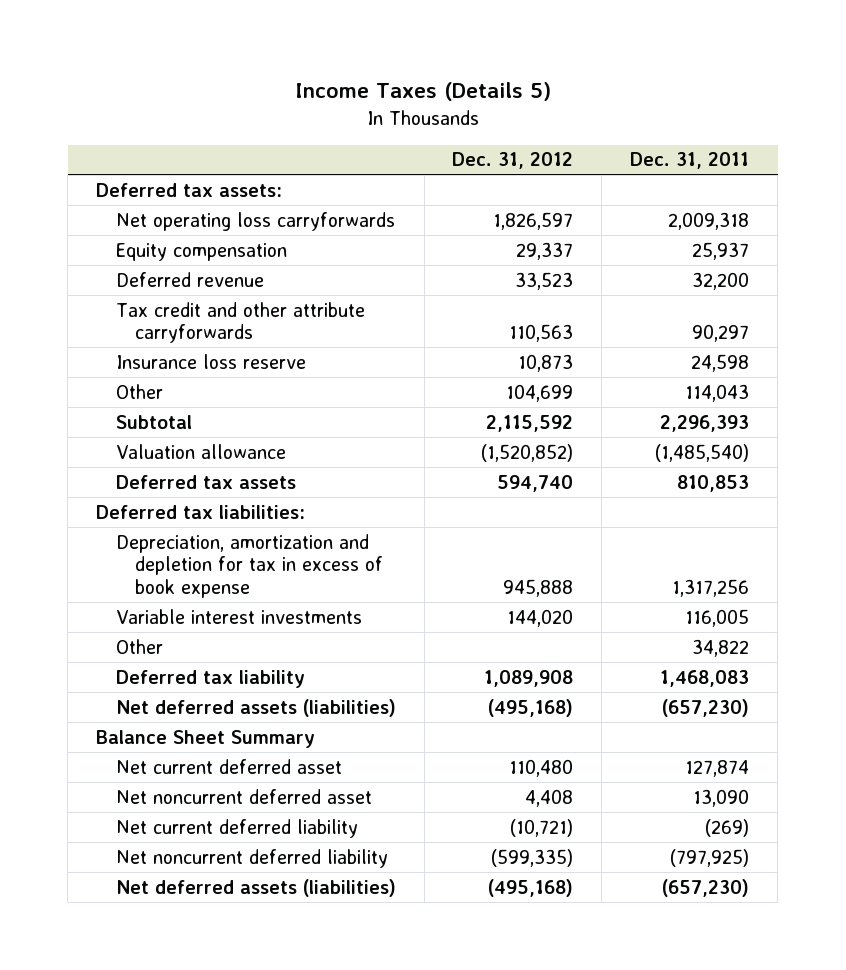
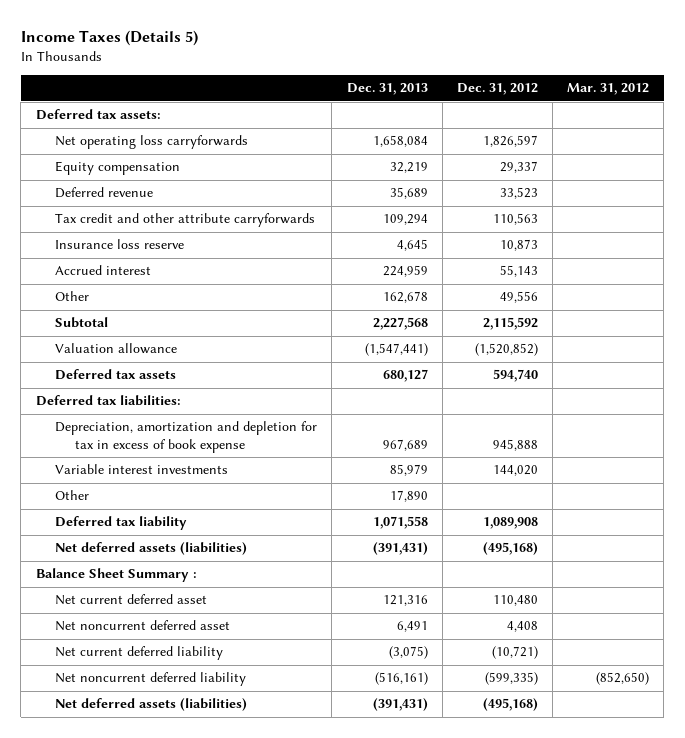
- | Dec. 31, 2012 | Dec. 31, 2011
+ | Dec. 31, 2013 | Dec. 31, 2012 | Mar. 31, 2012
- Other | 104,699 | 114,043
+ Accrued interest | 224,959 | 55,143 |
+ Other | 162,678 | 49,556 |
- Balance Sheet Summary
+ Balance Sheet Summary :

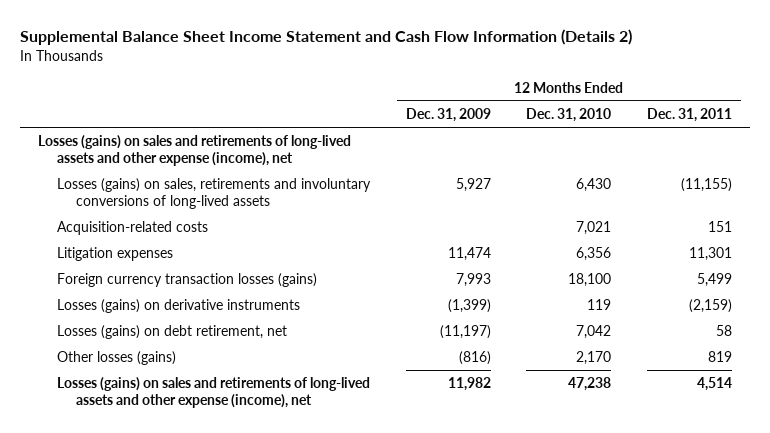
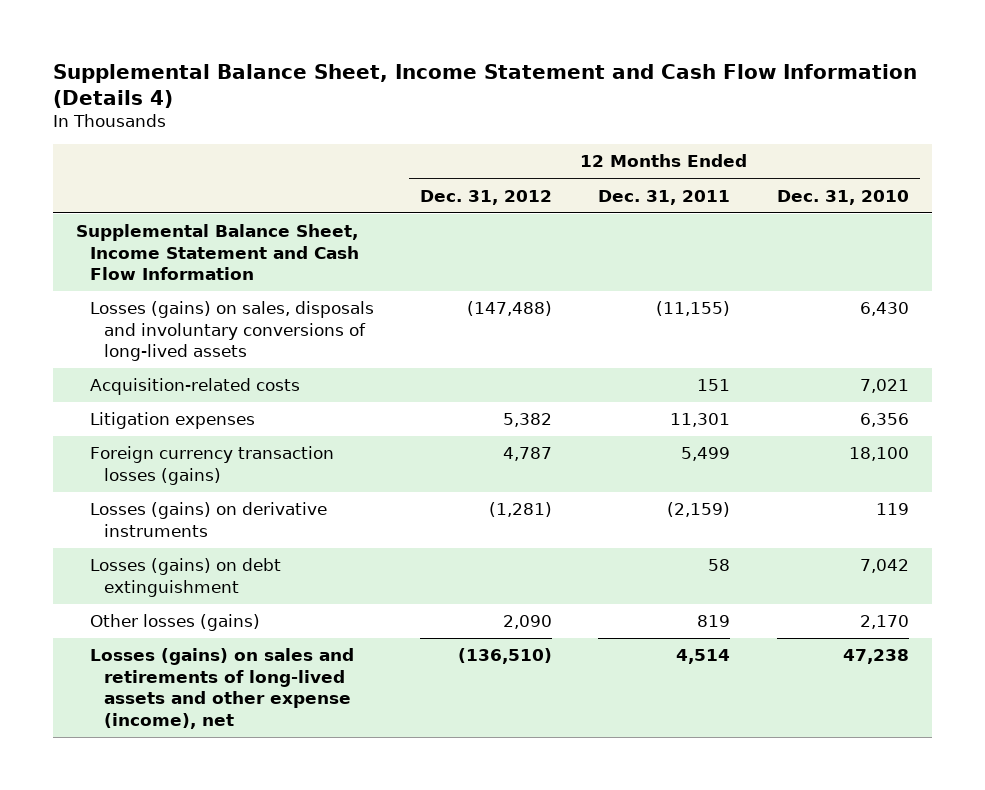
- Supplemental Balance Sheet Income Statement and Cash Flow Information (Details 2)
+ Supplemental Balance Sheet, Income Statement and Cash Flow Information (Details 4)
- | 12 Months Ended Dec. 31, 2009 | 12 Months Ended Dec. 31, 2010 | 12 Months Ended Dec. 31, 2011
+ | 12 Months Ended Dec. 31, 2012 | 12 Months Ended Dec. 31, 2011 | 12 Months Ended Dec. 31, 2010
- Losses (gains) on sales and retirements of long-lived assets and other expense (income), net
- Losses (gains) on sales, retirements and involuntary conversions of long-lived assets | 5,927 | 6,430 | (11,155)
+ Supplemental Balance Sheet, Income Statement and Cash Flow Information
+ Losses (gains) on sales, disposals and involuntary conversions of long-lived assets | (147,488) | (11,155) | 6,430
- Losses (gains) on debt retirement, net | (11,197) | 7,042 | 58
+ Losses (gains) on debt extinguishment | | 58 | 7,042

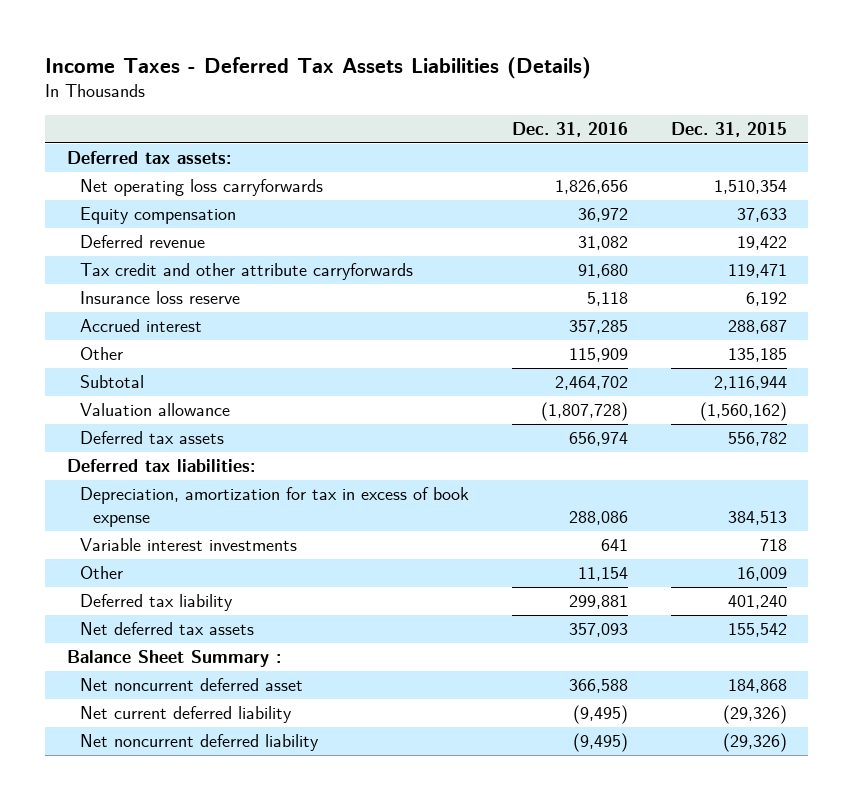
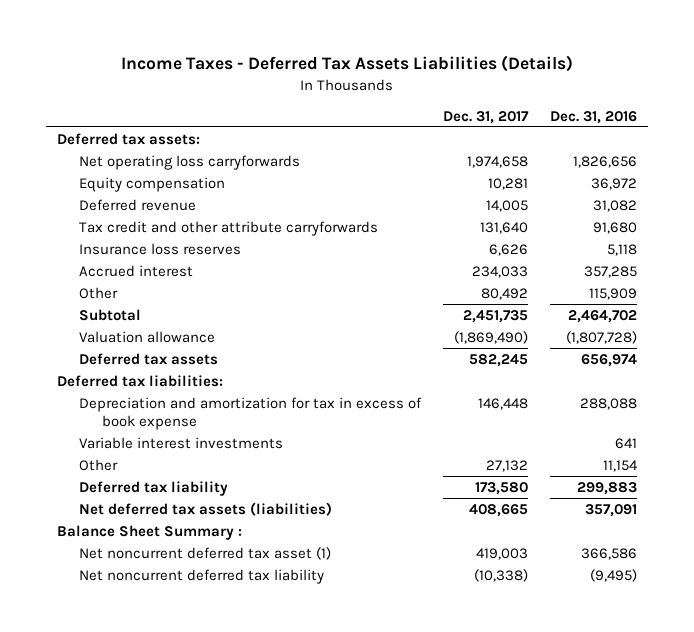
- | Dec. 31, 2016 | Dec. 31, 2015
+ | Dec. 31, 2017 | Dec. 31, 2016
- Insurance loss reserve | 5,118 | 6,192
+ Insurance loss reserves | 6,626 | 5,118
- Depreciation, amortization for tax in excess of book expense | 288,086 | 384,513
+ Depreciation and amortization for tax in excess of book expense | 146,448 | 288,088
- Deferred tax liability | 299,881 | 401,240
- Net deferred tax assets | 357,093 | 155,542
+ Deferred tax liability | 173,580 | 299,883
+ Net deferred tax assets (liabilities) | 408,665 | 357,091
- Net noncurrent deferred asset | 366,588 | 184,868
- Net current deferred liability | (9,495) | (29,326)
- Net noncurrent deferred liability | (9,495) | (29,326)
+ Net noncurrent deferred tax asset (1) | 419,003 | 366,586
+ Net noncurrent deferred tax liability | (10,338) | (9,495)

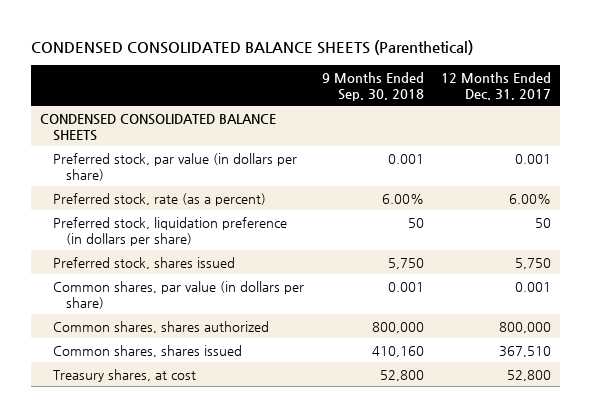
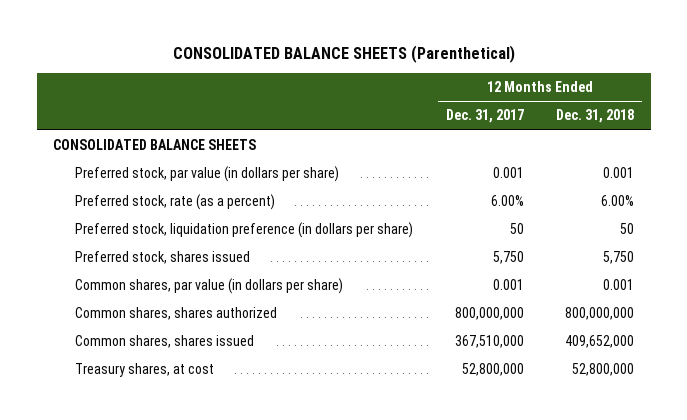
- CONDENSED CONSOLIDATED BALANCE SHEETS (Parenthetical)
+ CONSOLIDATED BALANCE SHEETS (Parenthetical)
- | 9 Months Ended Sep. 30, 2018 | 12 Months Ended Dec. 31, 2017
+ | 12 Months Ended Dec. 31, 2017 | 12 Months Ended Dec. 31, 2018
- CONDENSED CONSOLIDATED BALANCE SHEETS
+ CONSOLIDATED BALANCE SHEETS
- Common shares, shares authorized | 800,000 | 800,000
- Common shares, shares issued | 410,160 | 367,510
- Treasury shares, at cost | 52,800 | 52,800
+ Common shares, shares authorized | 800,000,000 | 800,000,000
+ Common shares, shares issued | 367,510,000 | 409,652,000
+ Treasury shares, at cost | 52,800,000 | 52,800,000

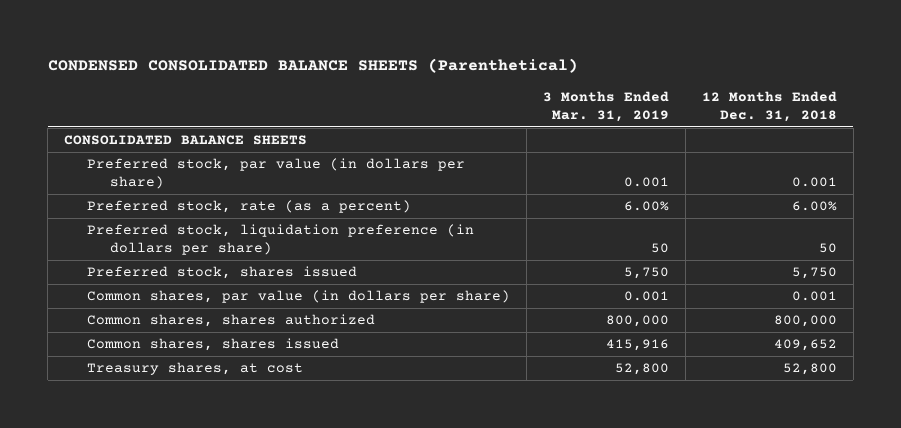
- CONSOLIDATED BALANCE SHEETS (Parenthetical)
+ CONDENSED CONSOLIDATED BALANCE SHEETS (Parenthetical)
- | 12 Months Ended Dec. 31, 2017 | 12 Months Ended Dec. 31, 2018
+ | 3 Months Ended Mar. 31, 2019 | 12 Months Ended Dec. 31, 2018
- Common shares, shares authorized | 800,000,000 | 800,000,000
- Common shares, shares issued | 367,510,000 | 409,652,000
- Treasury shares, at cost | 52,800,000 | 52,800,000
+ Common shares, shares authorized | 800,000 | 800,000
+ Common shares, shares issued | 415,916 | 409,652
+ Treasury shares, at cost | 52,800 | 52,800

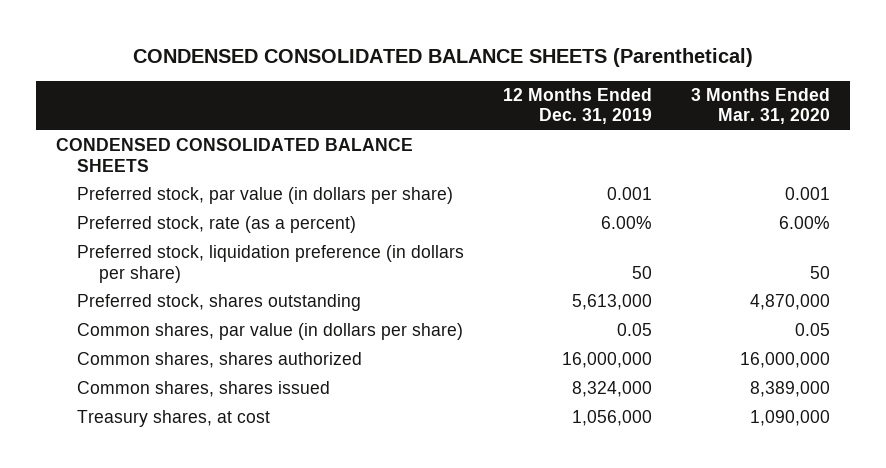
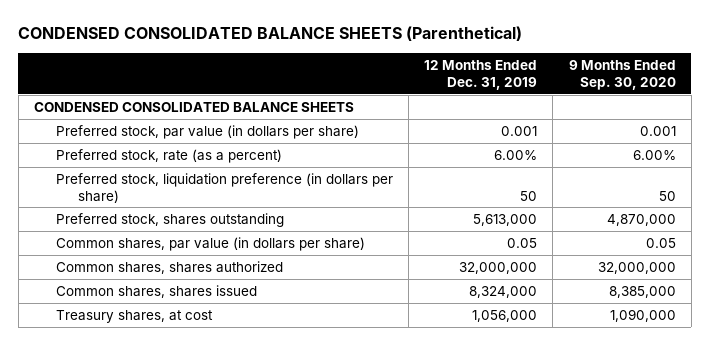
- | 12 Months Ended Dec. 31, 2019 | 3 Months Ended Mar. 31, 2020
+ | 12 Months Ended Dec. 31, 2019 | 9 Months Ended Sep. 30, 2020
- Common shares, shares authorized | 16,000,000 | 16,000,000
+ Common shares, shares authorized | 32,000,000 | 32,000,000

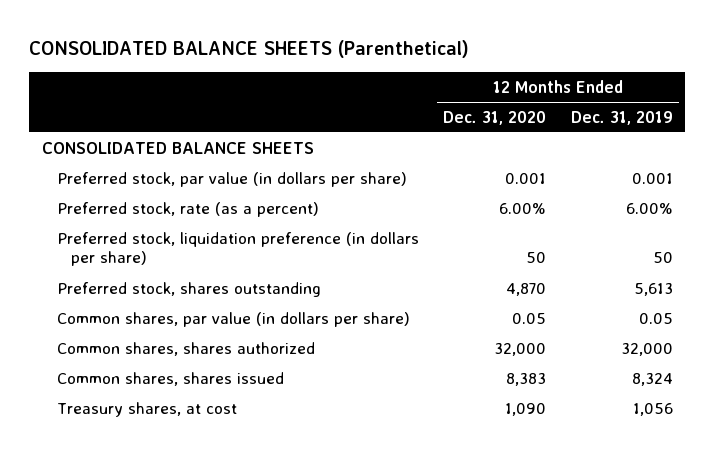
- CONDENSED CONSOLIDATED BALANCE SHEETS (Parenthetical)
+ CONSOLIDATED BALANCE SHEETS (Parenthetical)
- | 12 Months Ended Dec. 31, 2019 | 9 Months Ended Sep. 30, 2020
+ | 12 Months Ended Dec. 31, 2020 | 12 Months Ended Dec. 31, 2019
- CONDENSED CONSOLIDATED BALANCE SHEETS
+ CONSOLIDATED BALANCE SHEETS
- Preferred stock, shares outstanding | 5,613,000 | 4,870,000
+ Preferred stock, shares outstanding | 4,870 | 5,613
- Common shares, shares authorized | 32,000,000 | 32,000,000
- Common shares, shares issued | 8,324,000 | 8,385,000
- Treasury shares, at cost | 1,056,000 | 1,090,000
+ Common shares, shares authorized | 32,000 | 32,000
+ Common shares, shares issued | 8,383 | 8,324
+ Treasury shares, at cost | 1,090 | 1,056

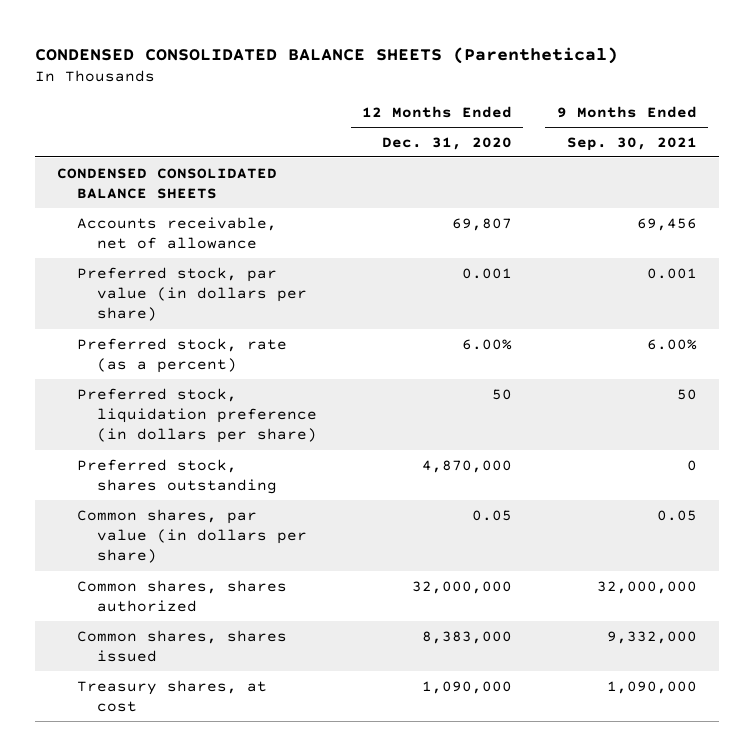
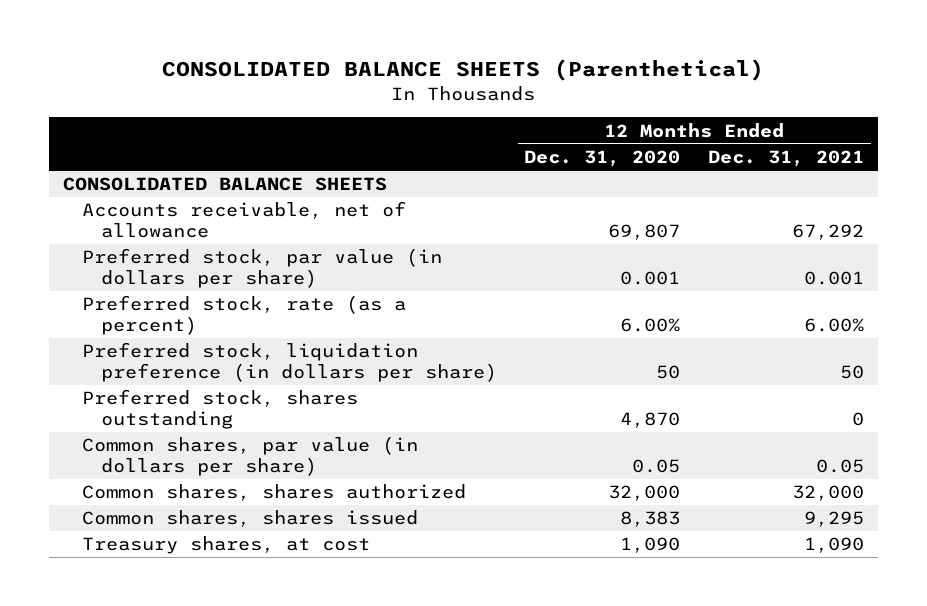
- CONDENSED CONSOLIDATED BALANCE SHEETS (Parenthetical)
+ CONSOLIDATED BALANCE SHEETS (Parenthetical)
- | 12 Months Ended Dec. 31, 2020 | 9 Months Ended Sep. 30, 2021
+ | 12 Months Ended Dec. 31, 2020 | 12 Months Ended Dec. 31, 2021
- CONDENSED CONSOLIDATED BALANCE SHEETS
+ CONSOLIDATED BALANCE SHEETS
- Preferred stock, shares outstanding | 4,870,000 | 0
+ Preferred stock, shares outstanding | 4,870 | 0
- Common shares, shares authorized | 32,000,000 | 32,000,000
- Common shares, shares issued | 8,383,000 | 9,332,000
- Treasury shares, at cost | 1,090,000 | 1,090,000
+ Common shares, shares authorized | 32,000 | 32,000
+ Common shares, shares issued | 8,383 | 9,295
+ Treasury shares, at cost | 1,090 | 1,090

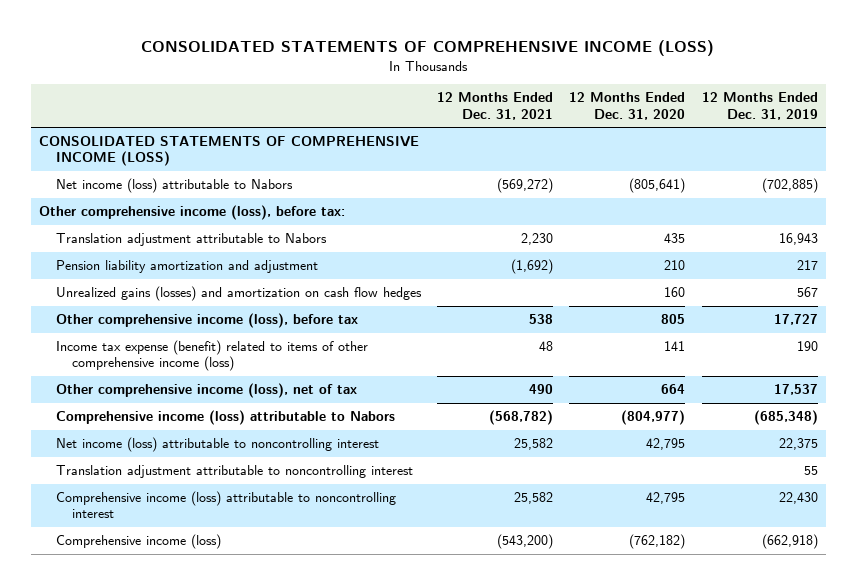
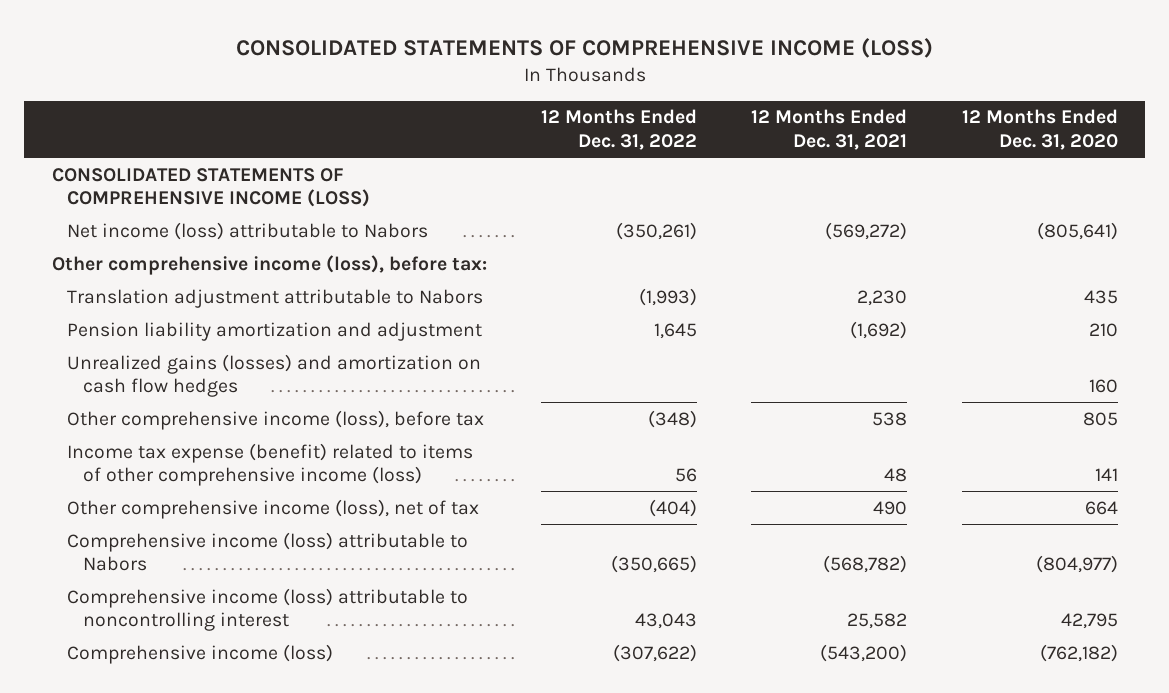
- | 12 Months Ended Dec. 31, 2021 | 12 Months Ended Dec. 31, 2020 | 12 Months Ended Dec. 31, 2019
+ | 12 Months Ended Dec. 31, 2022 | 12 Months Ended Dec. 31, 2021 | 12 Months Ended Dec. 31, 2020
- Net income (loss) attributable to noncontrolling interest | 25,582 | 42,795 | 22,375
- Translation adjustment attributable to noncontrolling interest | | | 55

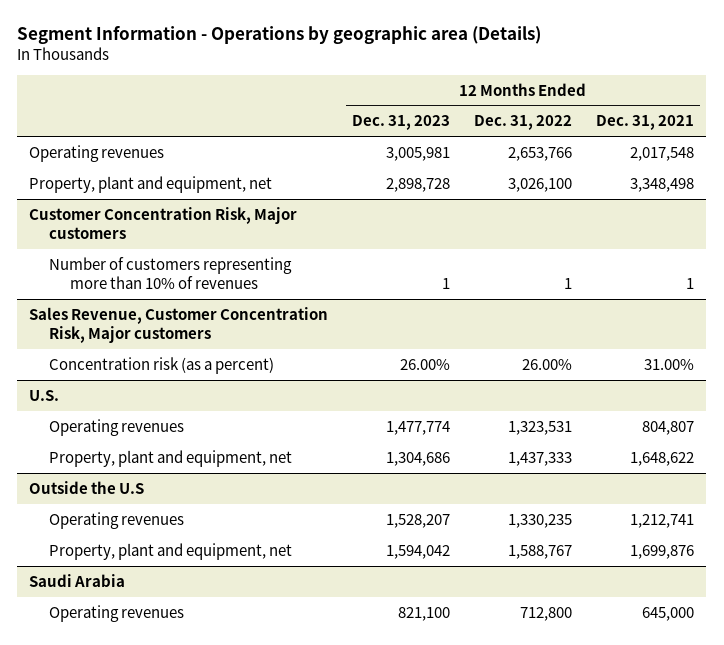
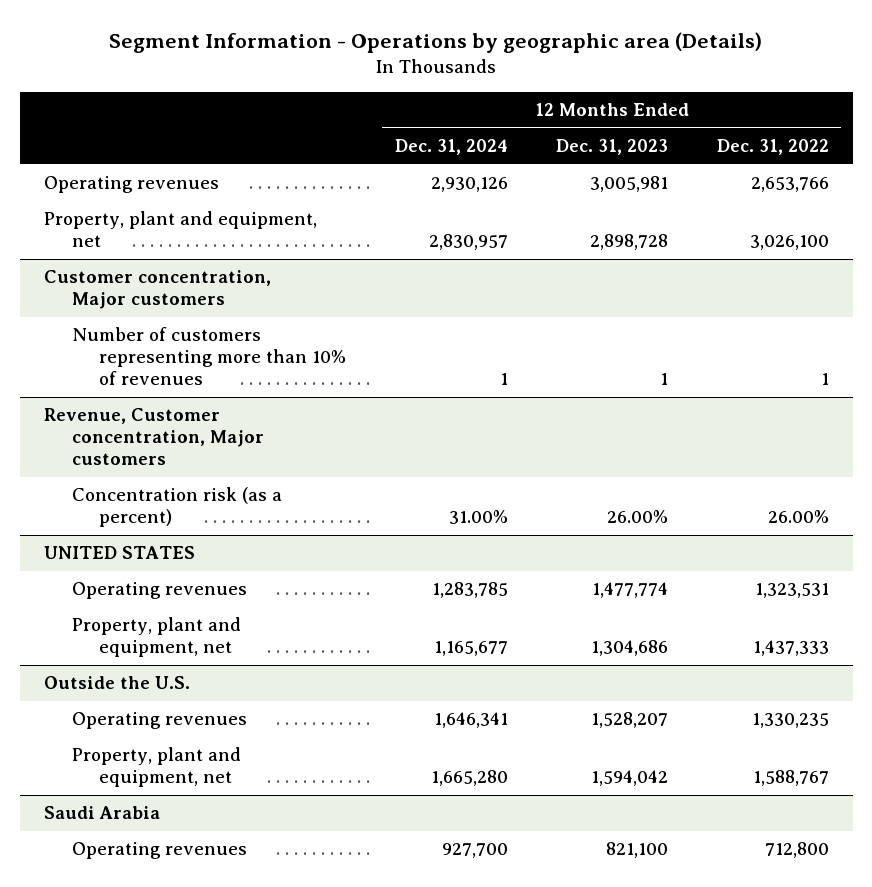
- | 12 Months Ended Dec. 31, 2023 | 12 Months Ended Dec. 31, 2022 | 12 Months Ended Dec. 31, 2021
+ | 12 Months Ended Dec. 31, 2024 | 12 Months Ended Dec. 31, 2023 | 12 Months Ended Dec. 31, 2022
- Customer Concentration Risk, Major customers
+ Customer concentration, Major customers
- Sales Revenue, Customer Concentration Risk, Major customers
+ Revenue, Customer concentration, Major customers
- U.S.
+ UNITED STATES
- Outside the U.S
+ Outside the U.S.

